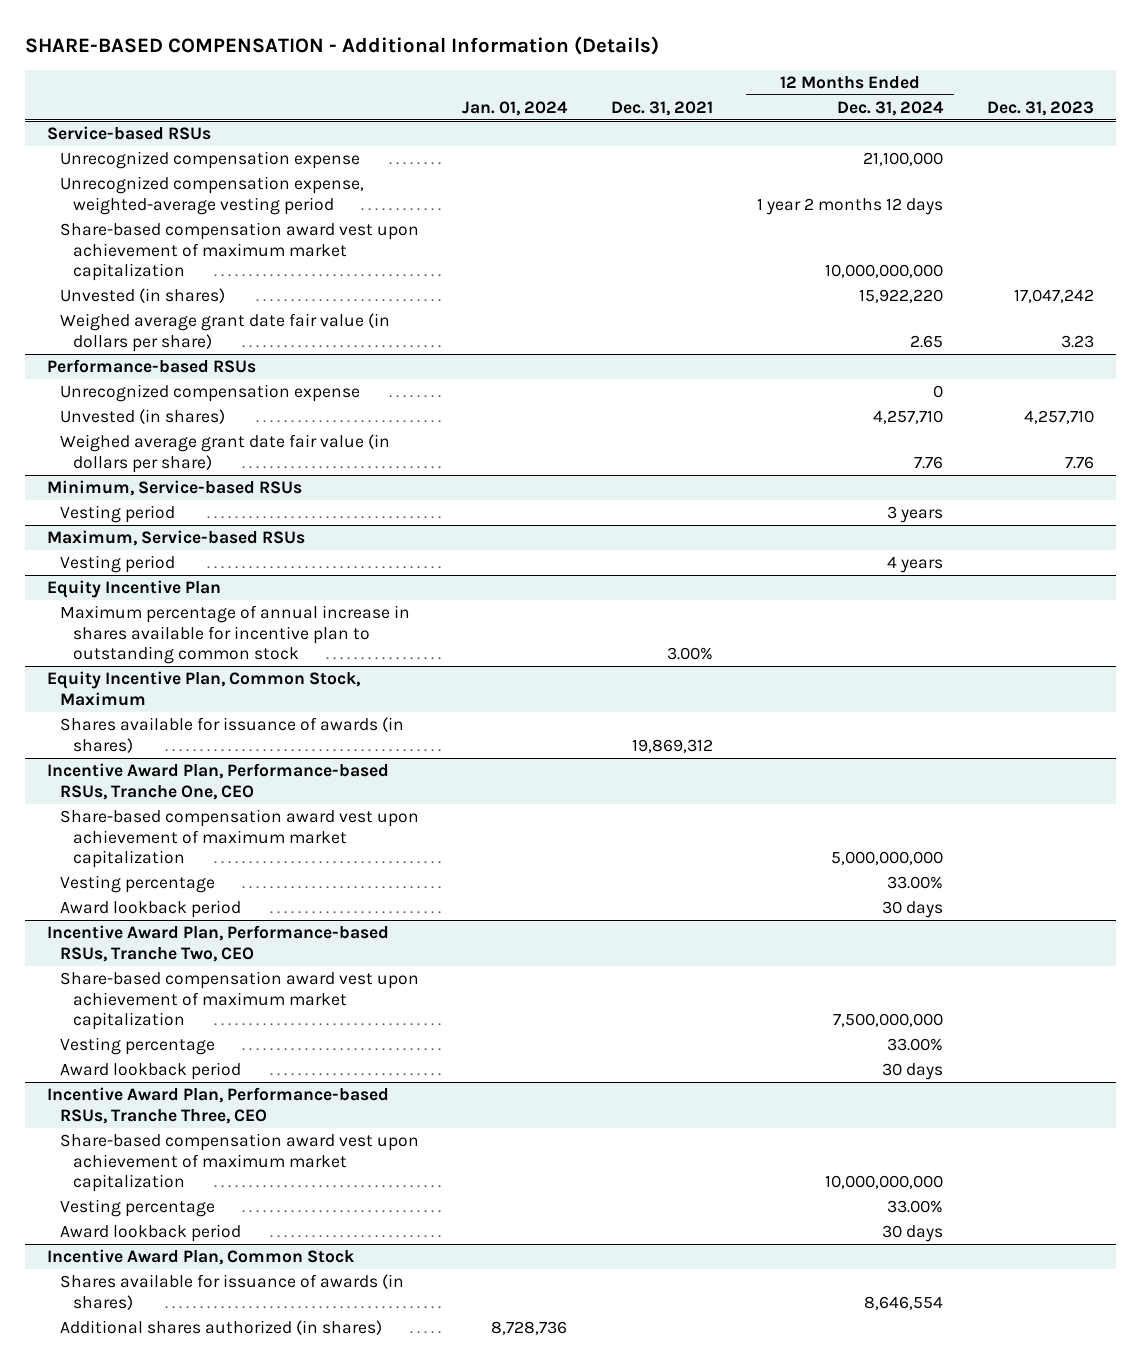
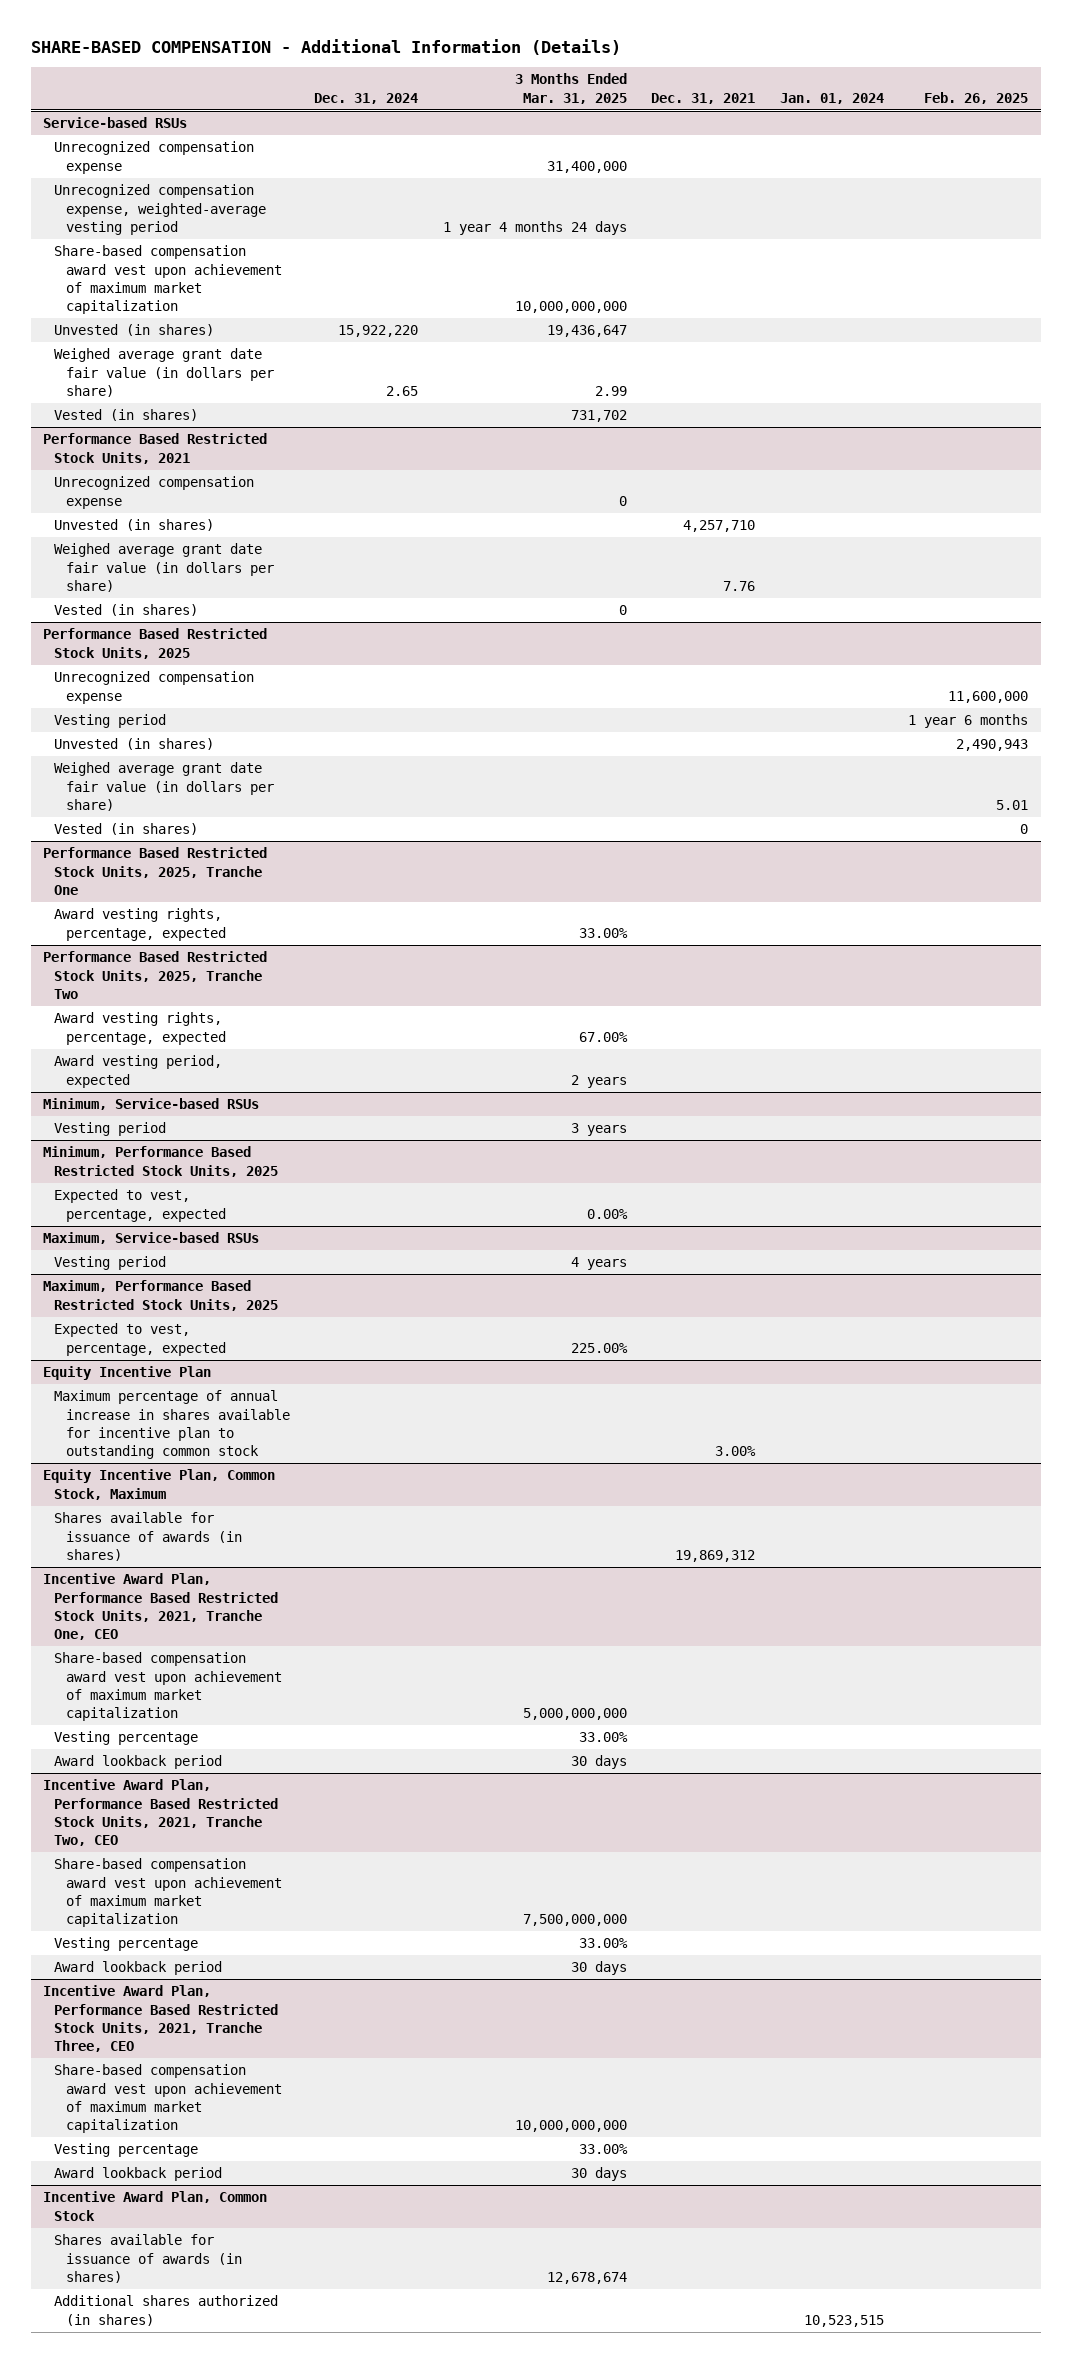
- | Jan. 01, 2024 | Dec. 31, 2021 | 12 Months Ended Dec. 31, 2024 | Dec. 31, 2023
+ | Dec. 31, 2024 | 3 Months Ended Mar. 31, 2025 | Dec. 31, 2021 | Jan. 01, 2024 | Feb. 26, 2025
- Performance-based RSUs
- Unrecognized compensation expense | | | 0 |
- Unvested (in shares) | | | 4,257,710 | 4,257,710
- Weighed average grant date fair value (in dollars per share) | | | 7.76 | 7.76
@ Service-based RSUs
+ Vested (in shares) | | 731,702 | | |
+ Performance Based Restricted Stock Units, 2021
+ Unrecognized compensation expense | | 0 | | |
+ Unvested (in shares) | | | 4,257,710 | |
+ Weighed average grant date fair value (in dollars per share) | | | 7.76 | |
+ Vested (in shares) | | 0 | | |
+ Performance Based Restricted Stock Units, 2025
+ Unrecognized compensation expense | | | | | 11,600,000
+ Vesting period | | | | | 1 year 6 months
+ Unvested (in shares) | | | | | 2,490,943
+ Weighed average grant date fair value (in dollars per share) | | | | | 5.01
+ Vested (in shares) | | | | | 0
+ Performance Based Restricted Stock Units, 2025, Tranche One
+ Award vesting rights, percentage, expected | | 33.00% | | |
+ Performance Based Restricted Stock Units, 2025, Tranche Two
+ Award vesting rights, percentage, expected | | 67.00% | | |
+ Award vesting period, expected | | 2 years | | |
+ Minimum, Performance Based Restricted Stock Units, 2025
+ Expected to vest, percentage, expected | | 0.00% | | |
+ Maximum, Performance Based Restricted Stock Units, 2025
+ Expected to vest, percentage, expected | | 225.00% | | |
- Incentive Award Plan, Performance-based RSUs, Tranche One, CEO
+ Incentive Award Plan, Performance Based Restricted Stock Units, 2021, Tranche One, CEO
- Incentive Award Plan, Performance-based RSUs, Tranche Two, CEO
+ Incentive Award Plan, Performance Based Restricted Stock Units, 2021, Tranche Two, CEO
- Incentive Award Plan, Performance-based RSUs, Tranche Three, CEO
+ Incentive Award Plan, Performance Based Restricted Stock Units, 2021, Tranche Three, CEO
@ Incentive Award Plan, Common Stock
- Additional shares authorized (in shares) | 8,728,736 | | |
+ Additional shares authorized (in shares) | | | | 10,523,515 |

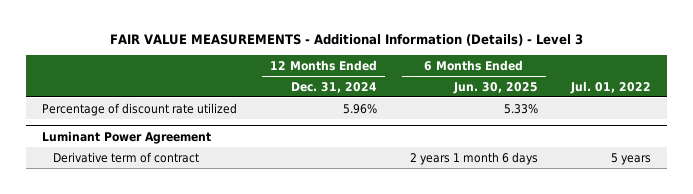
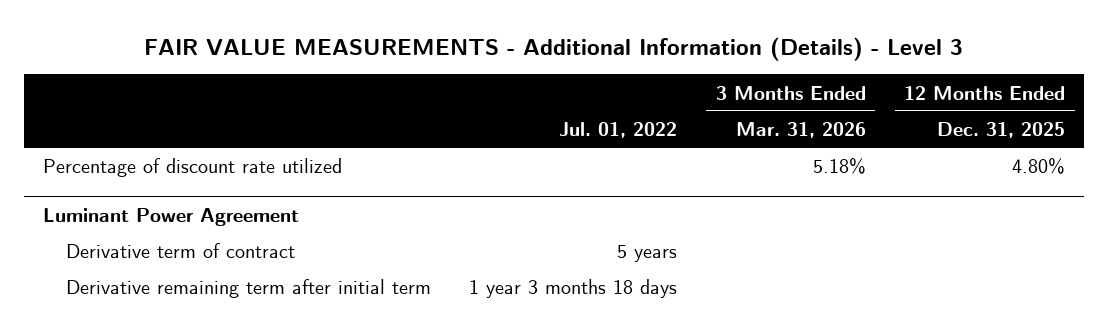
- | 12 Months Ended Dec. 31, 2024 | 6 Months Ended Jun. 30, 2025 | Jul. 01, 2022
+ | Jul. 01, 2022 | 3 Months Ended Mar. 31, 2026 | 12 Months Ended Dec. 31, 2025
@ Luminant Power Agreement
+ Derivative remaining term after initial term | 1 year 3 months 18 days | |

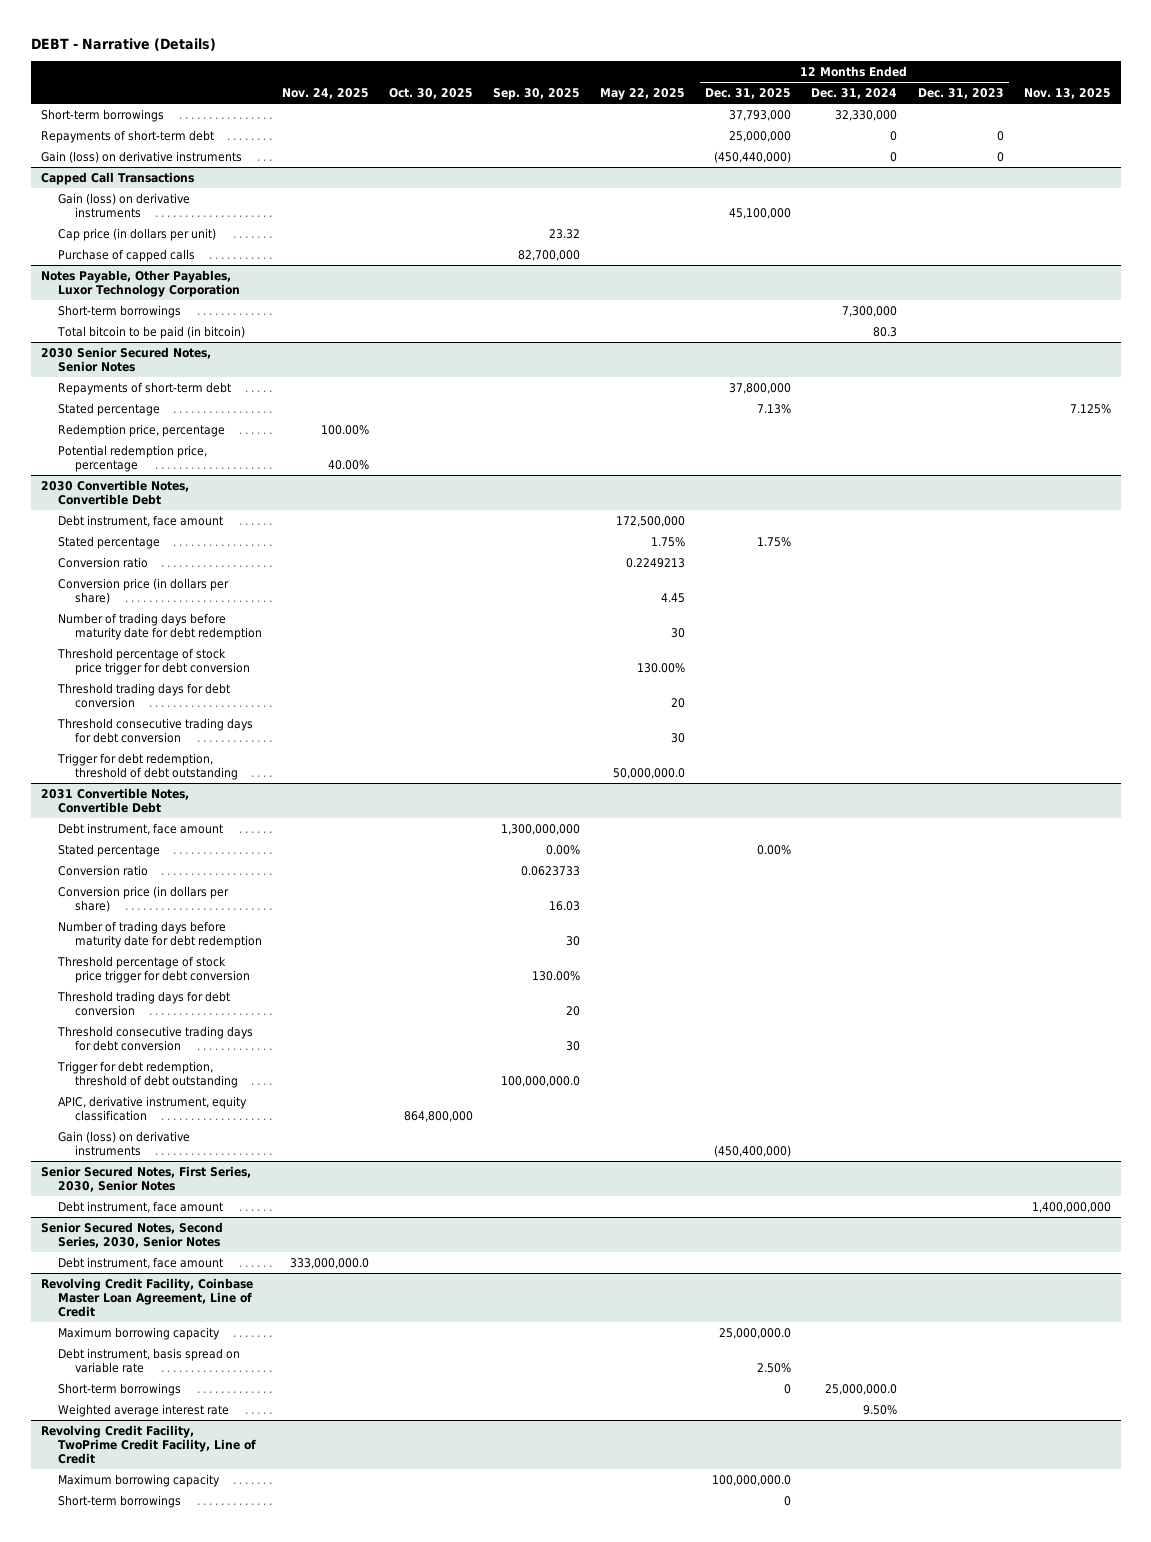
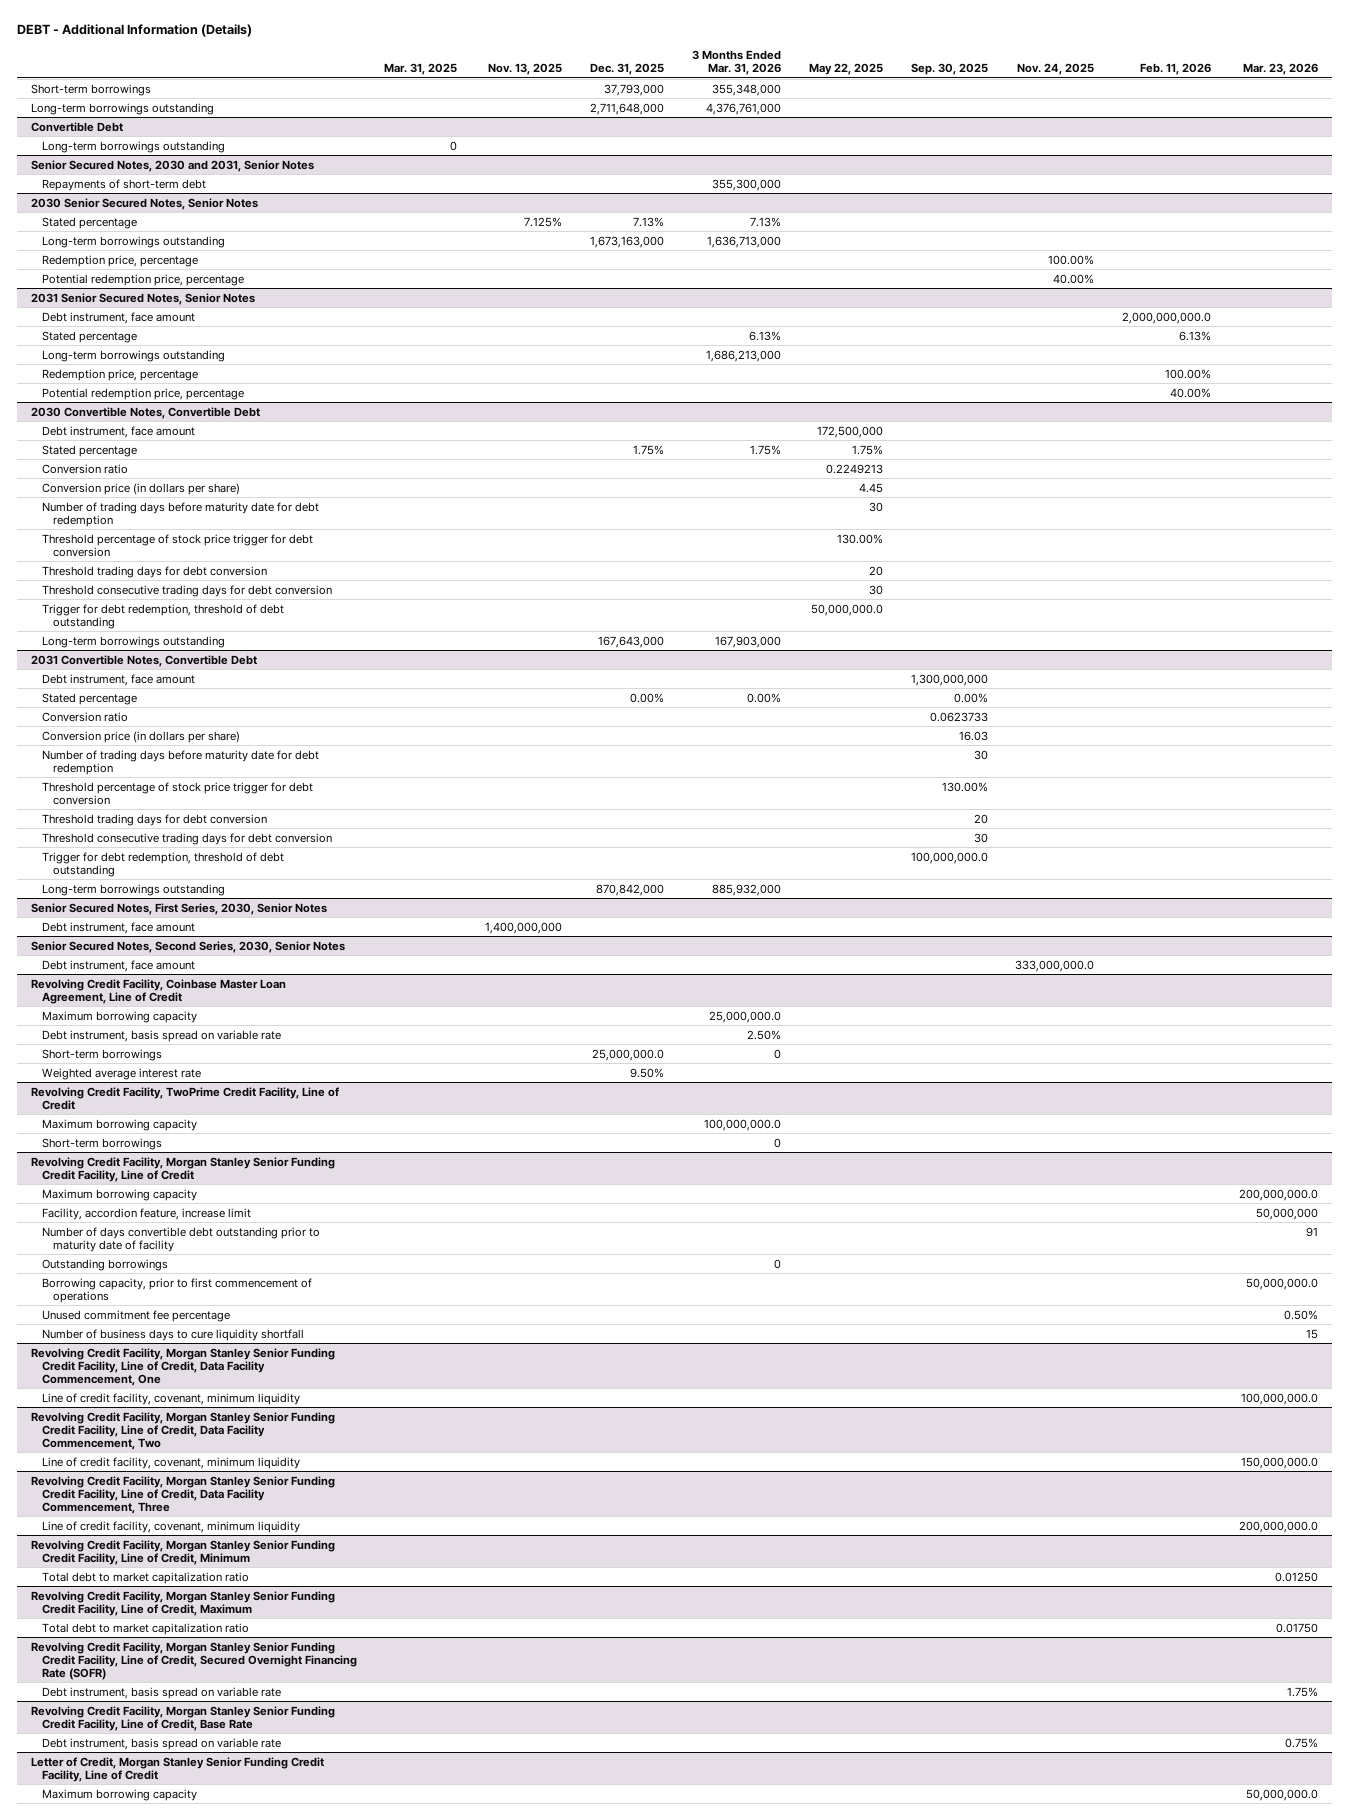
- DEBT - Narrative (Details)
+ DEBT - Additional Information (Details)
- | Nov. 24, 2025 | Oct. 30, 2025 | Sep. 30, 2025 | May 22, 2025 | 12 Months Ended Dec. 31, 2025 | 12 Months Ended Dec. 31, 2024 | 12 Months Ended Dec. 31, 2023 | Nov. 13, 2025
+ | Mar. 31, 2025 | Nov. 13, 2025 | Dec. 31, 2025 | 3 Months Ended Mar. 31, 2026 | May 22, 2025 | Sep. 30, 2025 | Nov. 24, 2025 | Feb. 11, 2026 | Mar. 23, 2026
- Repayments of short-term debt | | | | | 25,000,000 | 0 | 0 |
- Gain (loss) on derivative instruments | | | | | (450,440,000) | 0 | 0 |
- Capped Call Transactions
- Gain (loss) on derivative instruments | | | | | 45,100,000 | | |
- Cap price (in dollars per unit) | | | 23.32 | | | | |
- Purchase of capped calls | | | 82,700,000 | | | | |
- Notes Payable, Other Payables, Luxor Technology Corporation
- Short-term borrowings | | | | | | 7,300,000 | |
- Total bitcoin to be paid (in bitcoin) | | | | | | 80.3 | |
+ Long-term borrowings outstanding | | | 2,711,648,000 | 4,376,761,000 | | | | |
+ Convertible Debt
+ Long-term borrowings outstanding | 0 | | | | | | | |
+ Senior Secured Notes, 2030 and 2031, Senior Notes
+ Repayments of short-term debt | | | | 355,300,000 | | | | |
@ 2030 Senior Secured Notes, Senior Notes
- Repayments of short-term debt | | | | | 37,800,000 | | |
+ Long-term borrowings outstanding | | | 1,673,163,000 | 1,636,713,000 | | | | |
+ 2031 Senior Secured Notes, Senior Notes
+ Debt instrument, face amount | | | | | | | | 2,000,000,000.0 |
+ Stated percentage | | | | 6.13% | | | | 6.13% |
+ Long-term borrowings outstanding | | | | 1,686,213,000 | | | | |
+ Redemption price, percentage | | | | | | | | 100.00% |
+ Potential redemption price, percentage | | | | | | | | 40.00% |
@ 2030 Convertible Notes, Convertible Debt
+ Long-term borrowings outstanding | | | 167,643,000 | 167,903,000 | | | | |
@ 2031 Convertible Notes, Convertible Debt
- APIC, derivative instrument, equity classification | | 864,800,000 | | | | | |
- Gain (loss) on derivative instruments | | | | | (450,400,000) | | |
+ Long-term borrowings outstanding | | | 870,842,000 | 885,932,000 | | | | |
+ Revolving Credit Facility, Morgan Stanley Senior Funding Credit Facility, Line of Credit
+ Maximum borrowing capacity | | | | | | | | | 200,000,000.0
+ Facility, accordion feature, increase limit | | | | | | | | | 50,000,000
+ Number of days convertible debt outstanding prior to maturity date of facility | | | | | | | | | 91
+ Outstanding borrowings | | | | 0 | | | | |
+ Borrowing capacity, prior to first commencement of operations | | | | | | | | | 50,000,000.0
+ Unused commitment fee percentage | | | | | | | | | 0.50%
+ Number of business days to cure liquidity shortfall | | | | | | | | | 15
+ Revolving Credit Facility, Morgan Stanley Senior Funding Credit Facility, Line of Credit, Data Facility Commencement, One
+ Line of credit facility, covenant, minimum liquidity | | | | | | | | | 100,000,000.0
+ Revolving Credit Facility, Morgan Stanley Senior Funding Credit Facility, Line of Credit, Data Facility Commencement, Two
+ Line of credit facility, covenant, minimum liquidity | | | | | | | | | 150,000,000.0
+ Revolving Credit Facility, Morgan Stanley Senior Funding Credit Facility, Line of Credit, Data Facility Commencement, Three
+ Line of credit facility, covenant, minimum liquidity | | | | | | | | | 200,000,000.0
+ Revolving Credit Facility, Morgan Stanley Senior Funding Credit Facility, Line of Credit, Minimum
+ Total debt to market capitalization ratio | | | | | | | | | 0.01250
+ Revolving Credit Facility, Morgan Stanley Senior Funding Credit Facility, Line of Credit, Maximum
+ Total debt to market capitalization ratio | | | | | | | | | 0.01750
+ Revolving Credit Facility, Morgan Stanley Senior Funding Credit Facility, Line of Credit, Secured Overnight Financing Rate (SOFR)
+ Debt instrument, basis spread on variable rate | | | | | | | | | 1.75%
+ Revolving Credit Facility, Morgan Stanley Senior Funding Credit Facility, Line of Credit, Base Rate
+ Debt instrument, basis spread on variable rate | | | | | | | | | 0.75%
+ Letter of Credit, Morgan Stanley Senior Funding Credit Facility, Line of Credit
+ Maximum borrowing capacity | | | | | | | | | 50,000,000.0

